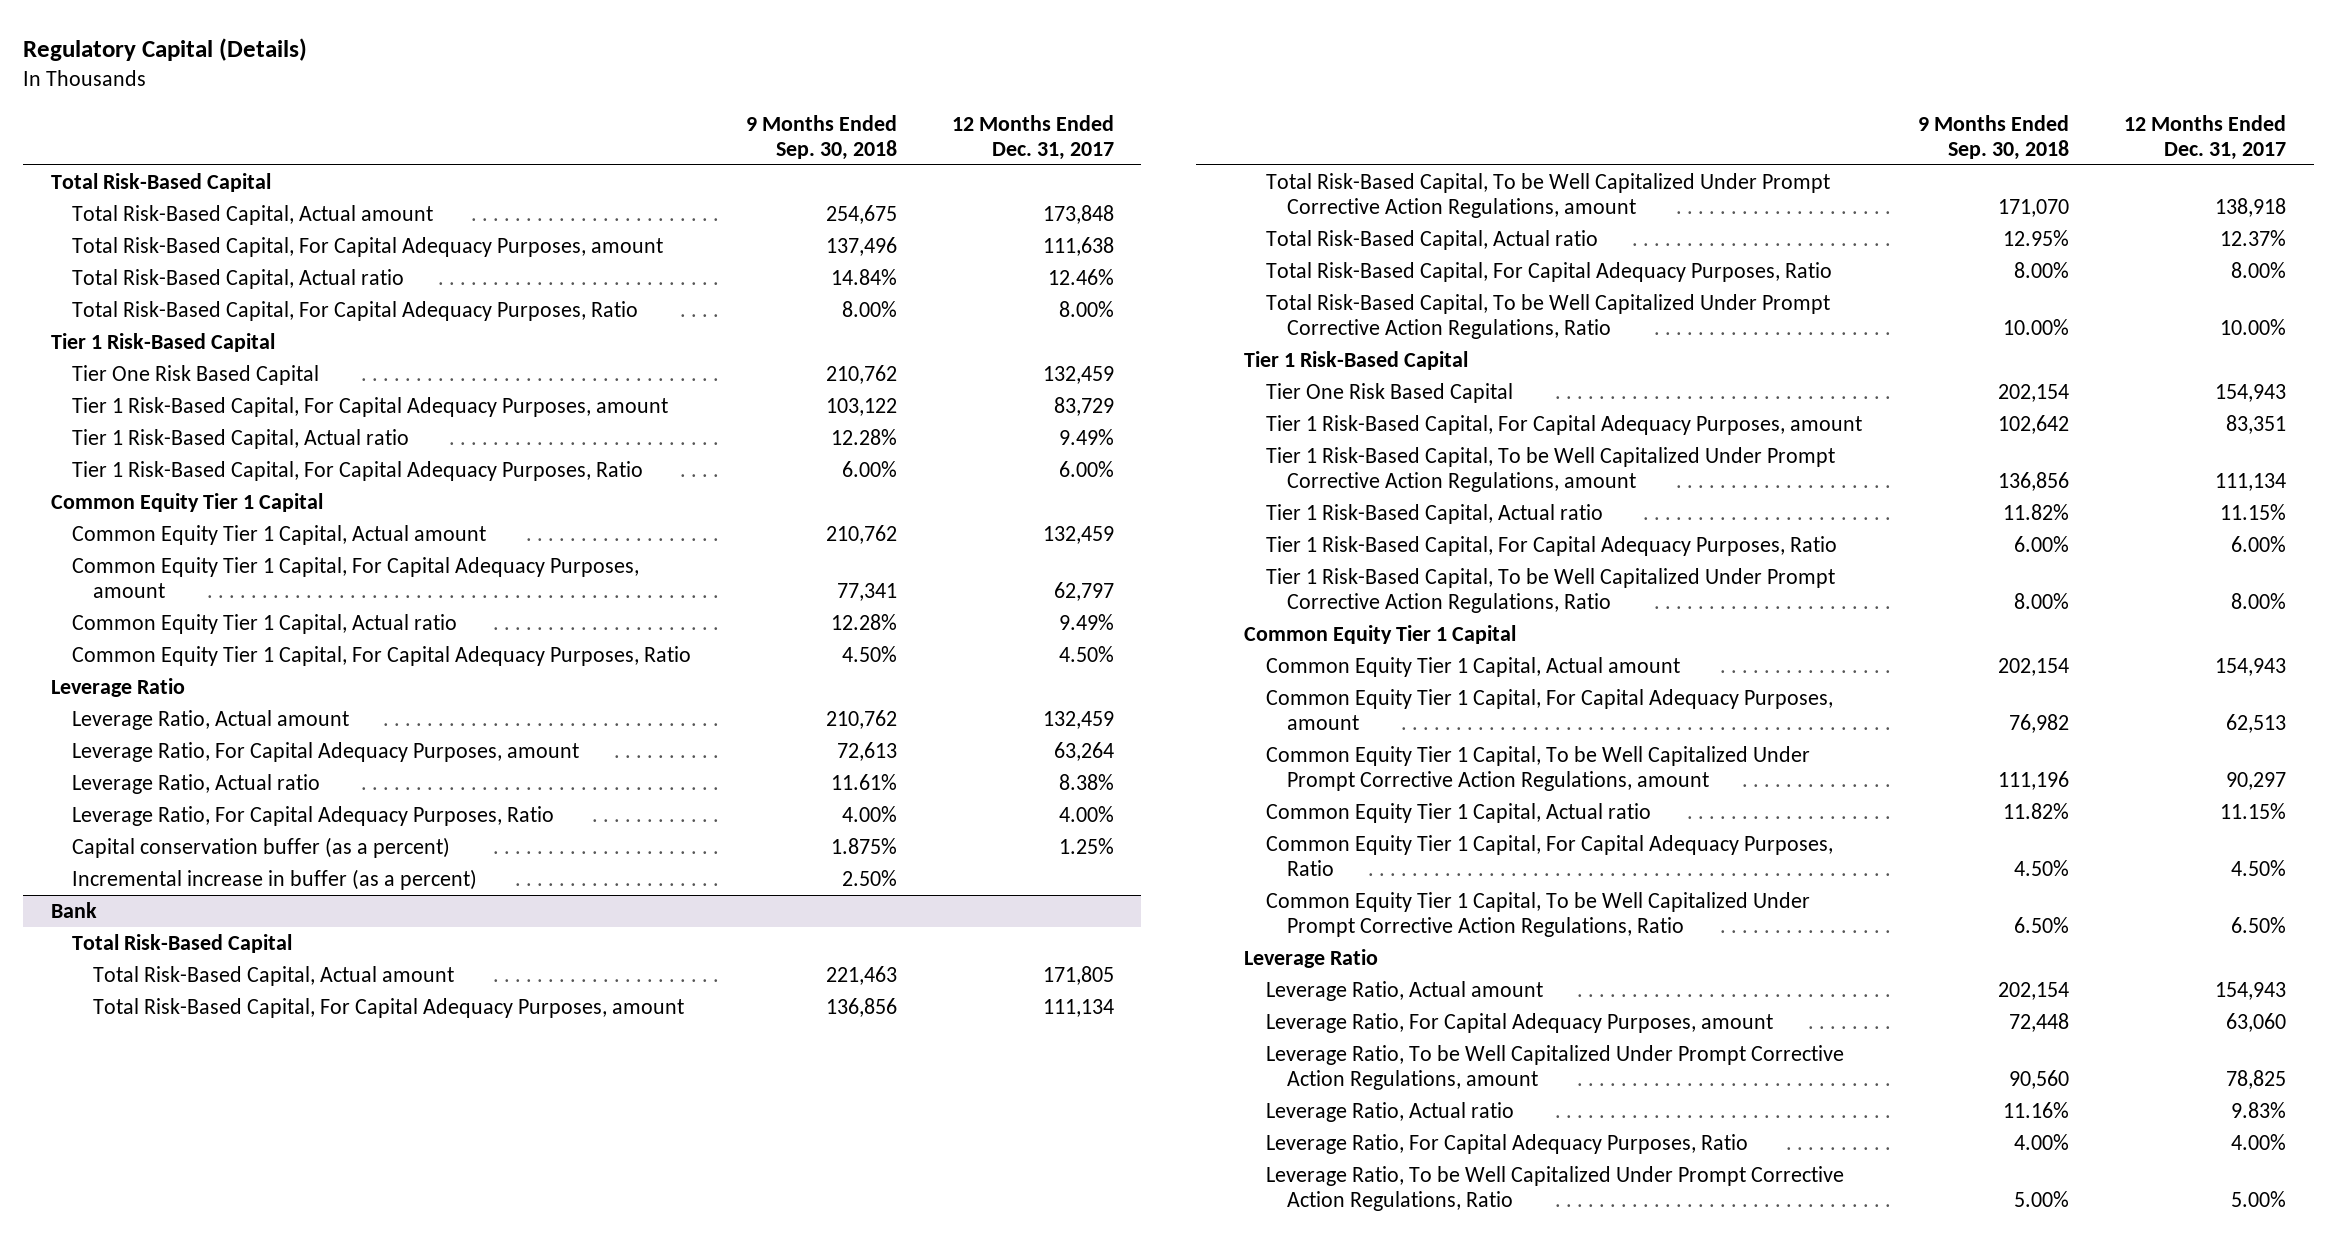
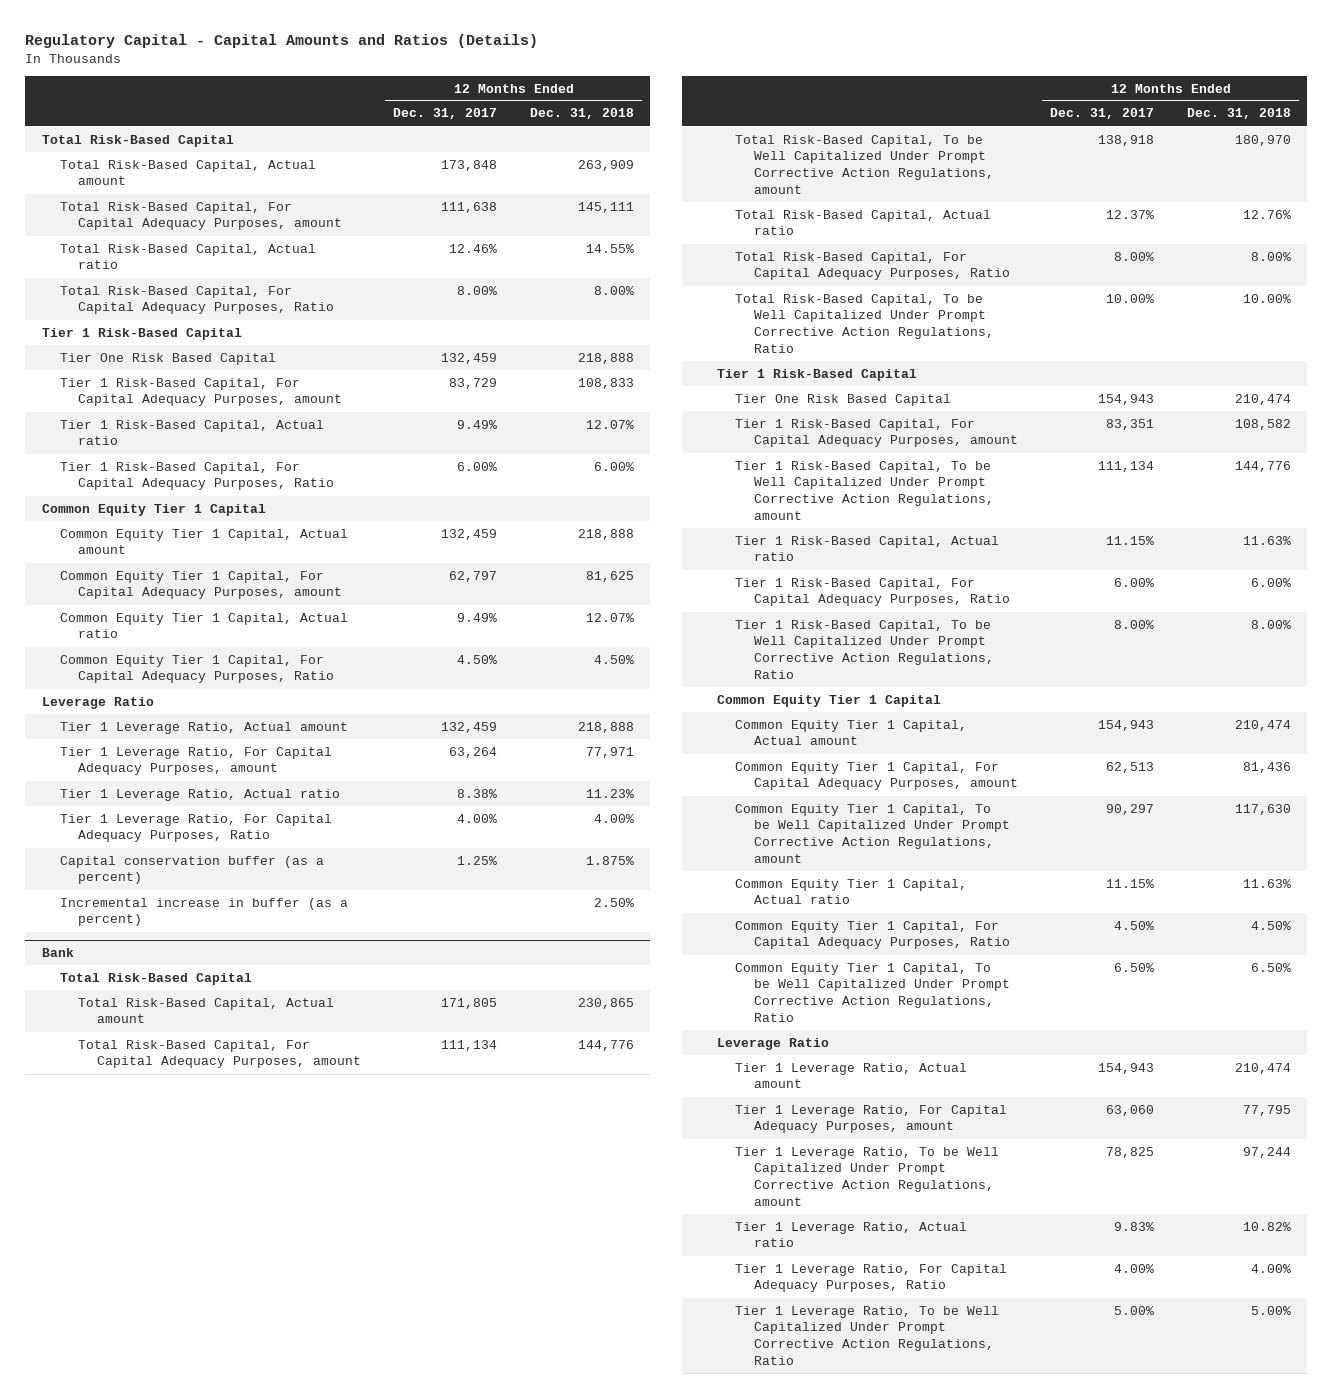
- Regulatory Capital (Details)
+ Regulatory Capital - Capital Amounts and Ratios (Details)
- | 9 Months Ended Sep. 30, 2018 | 12 Months Ended Dec. 31, 2017
+ | 12 Months Ended Dec. 31, 2017 | 12 Months Ended Dec. 31, 2018
- Leverage Ratio, Actual amount | 210,762 | 132,459
- Leverage Ratio, For Capital Adequacy Purposes, amount | 72,613 | 63,264
- Leverage Ratio, Actual ratio | 11.61% | 8.38%
- Leverage Ratio, For Capital Adequacy Purposes, Ratio | 4.00% | 4.00%
+ Tier 1 Leverage Ratio, Actual amount | 132,459 | 218,888
+ Tier 1 Leverage Ratio, For Capital Adequacy Purposes, amount | 63,264 | 77,971
+ Tier 1 Leverage Ratio, Actual ratio | 8.38% | 11.23%
+ Tier 1 Leverage Ratio, For Capital Adequacy Purposes, Ratio | 4.00% | 4.00%
@ Bank
- Leverage Ratio, Actual amount | 202,154 | 154,943
- Leverage Ratio, For Capital Adequacy Purposes, amount | 72,448 | 63,060
- Leverage Ratio, To be Well Capitalized Under Prompt Corrective Action Regulations, amount | 90,560 | 78,825
- Leverage Ratio, Actual ratio | 11.16% | 9.83%
- Leverage Ratio, For Capital Adequacy Purposes, Ratio | 4.00% | 4.00%
- Leverage Ratio, To be Well Capitalized Under Prompt Corrective Action Regulations, Ratio | 5.00% | 5.00%
+ Tier 1 Leverage Ratio, Actual amount | 154,943 | 210,474
+ Tier 1 Leverage Ratio, For Capital Adequacy Purposes, amount | 63,060 | 77,795
+ Tier 1 Leverage Ratio, To be Well Capitalized Under Prompt Corrective Action Regulations, amount | 78,825 | 97,244
+ Tier 1 Leverage Ratio, Actual ratio | 9.83% | 10.82%
+ Tier 1 Leverage Ratio, For Capital Adequacy Purposes, Ratio | 4.00% | 4.00%
+ Tier 1 Leverage Ratio, To be Well Capitalized Under Prompt Corrective Action Regulations, Ratio | 5.00% | 5.00%

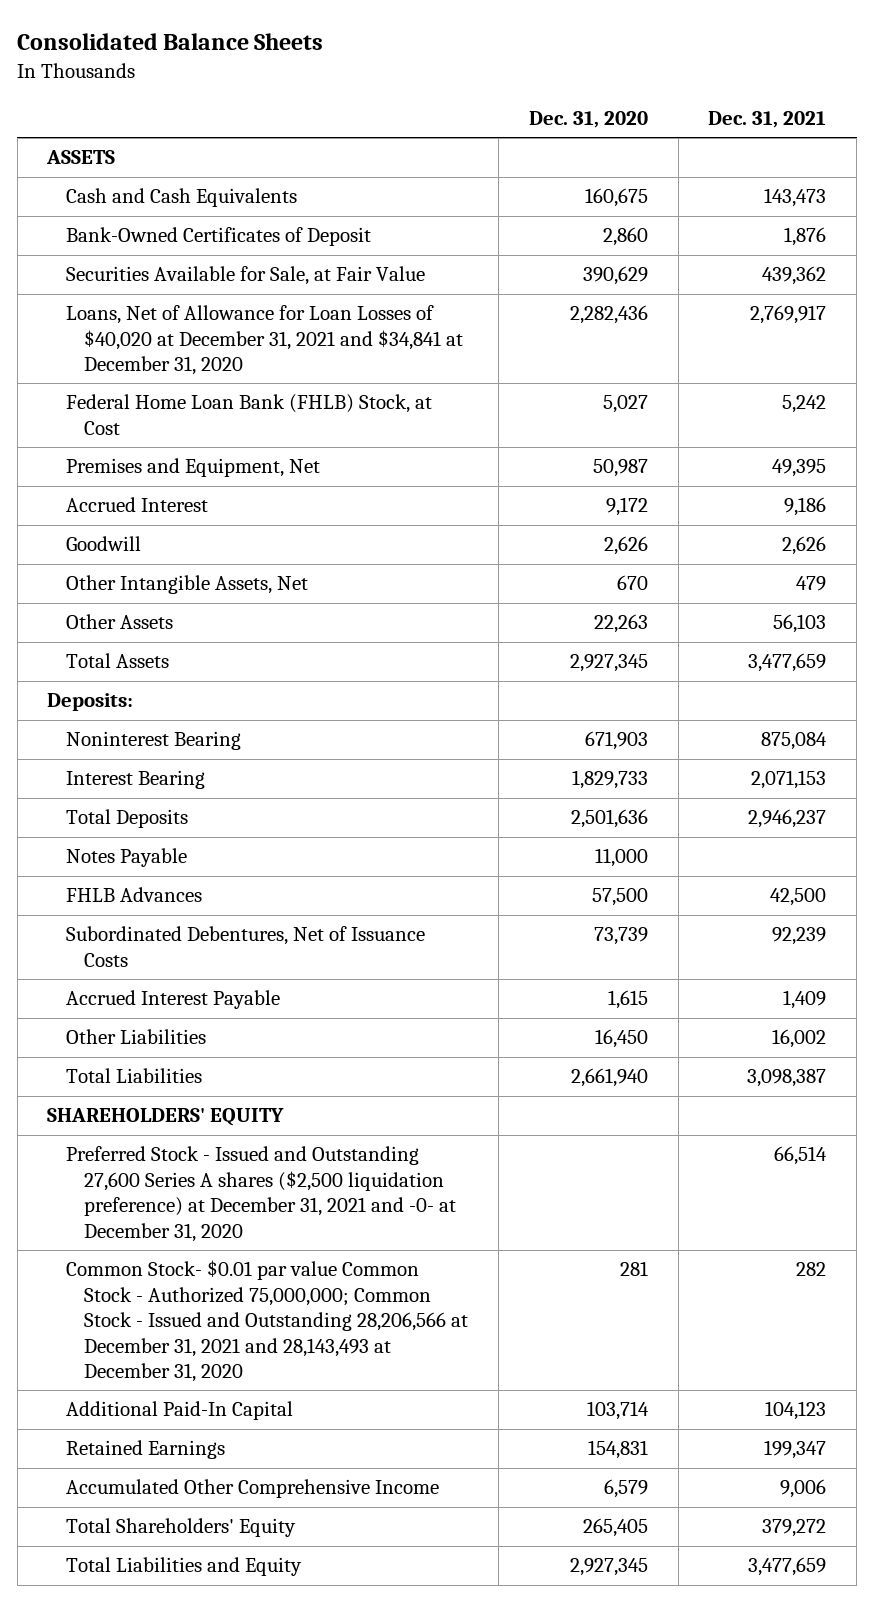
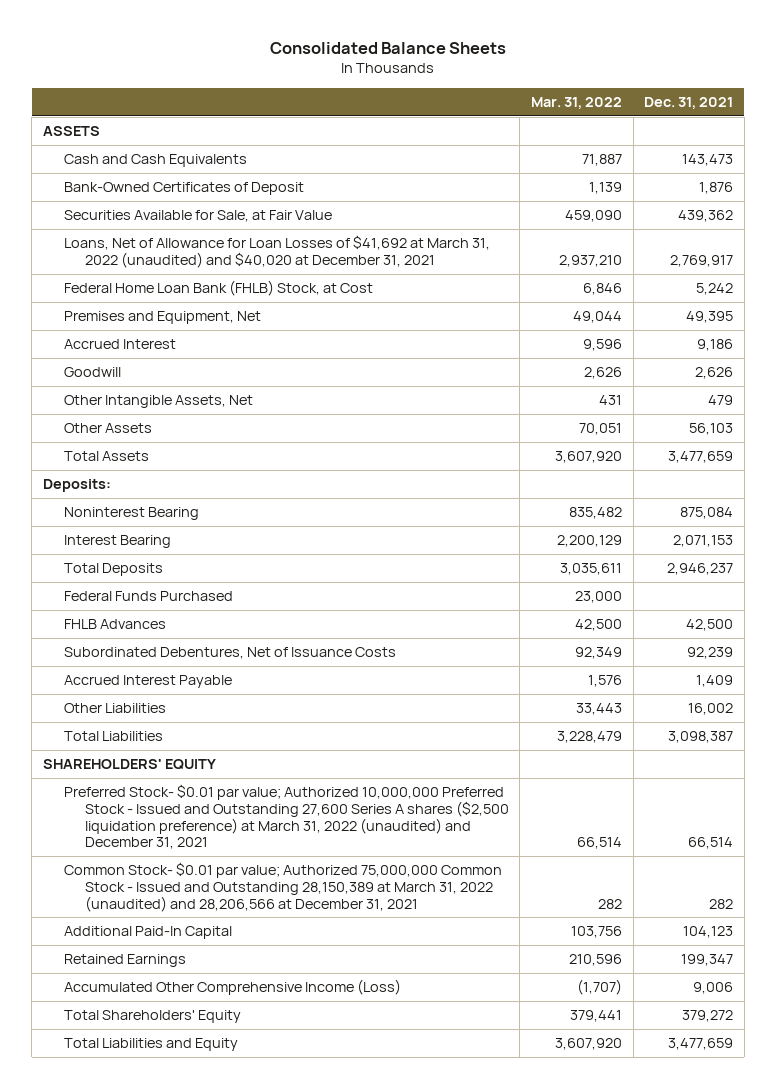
- | Dec. 31, 2020 | Dec. 31, 2021
+ | Mar. 31, 2022 | Dec. 31, 2021
- Loans, Net of Allowance for Loan Losses of $40,020 at December 31, 2021 and $34,841 at December 31, 2020 | 2,282,436 | 2,769,917
+ Loans, Net of Allowance for Loan Losses of $41,692 at March 31, 2022 (unaudited) and $40,020 at December 31, 2021 | 2,937,210 | 2,769,917
- Notes Payable | 11,000 |
+ Federal Funds Purchased | 23,000 |
- Preferred Stock - Issued and Outstanding 27,600 Series A shares ($2,500 liquidation preference) at December 31, 2021 and -0- at December 31, 2020 | | 66,514
- Common Stock- $0.01 par value Common Stock - Authorized 75,000,000; Common Stock - Issued and Outstanding 28,206,566 at December 31, 2021 and 28,143,493 at December 31, 2020 | 281 | 282
+ Preferred Stock- $0.01 par value; Authorized 10,000,000 Preferred Stock - Issued and Outstanding 27,600 Series A shares ($2,500 liquidation preference) at March 31, 2022 (unaudited) and December 31, 2021 | 66,514 | 66,514
+ Common Stock- $0.01 par value; Authorized 75,000,000 Common Stock - Issued and Outstanding 28,150,389 at March 31, 2022 (unaudited) and 28,206,566 at December 31, 2021 | 282 | 282
- Accumulated Other Comprehensive Income | 6,579 | 9,006
+ Accumulated Other Comprehensive Income (Loss) | (1,707) | 9,006

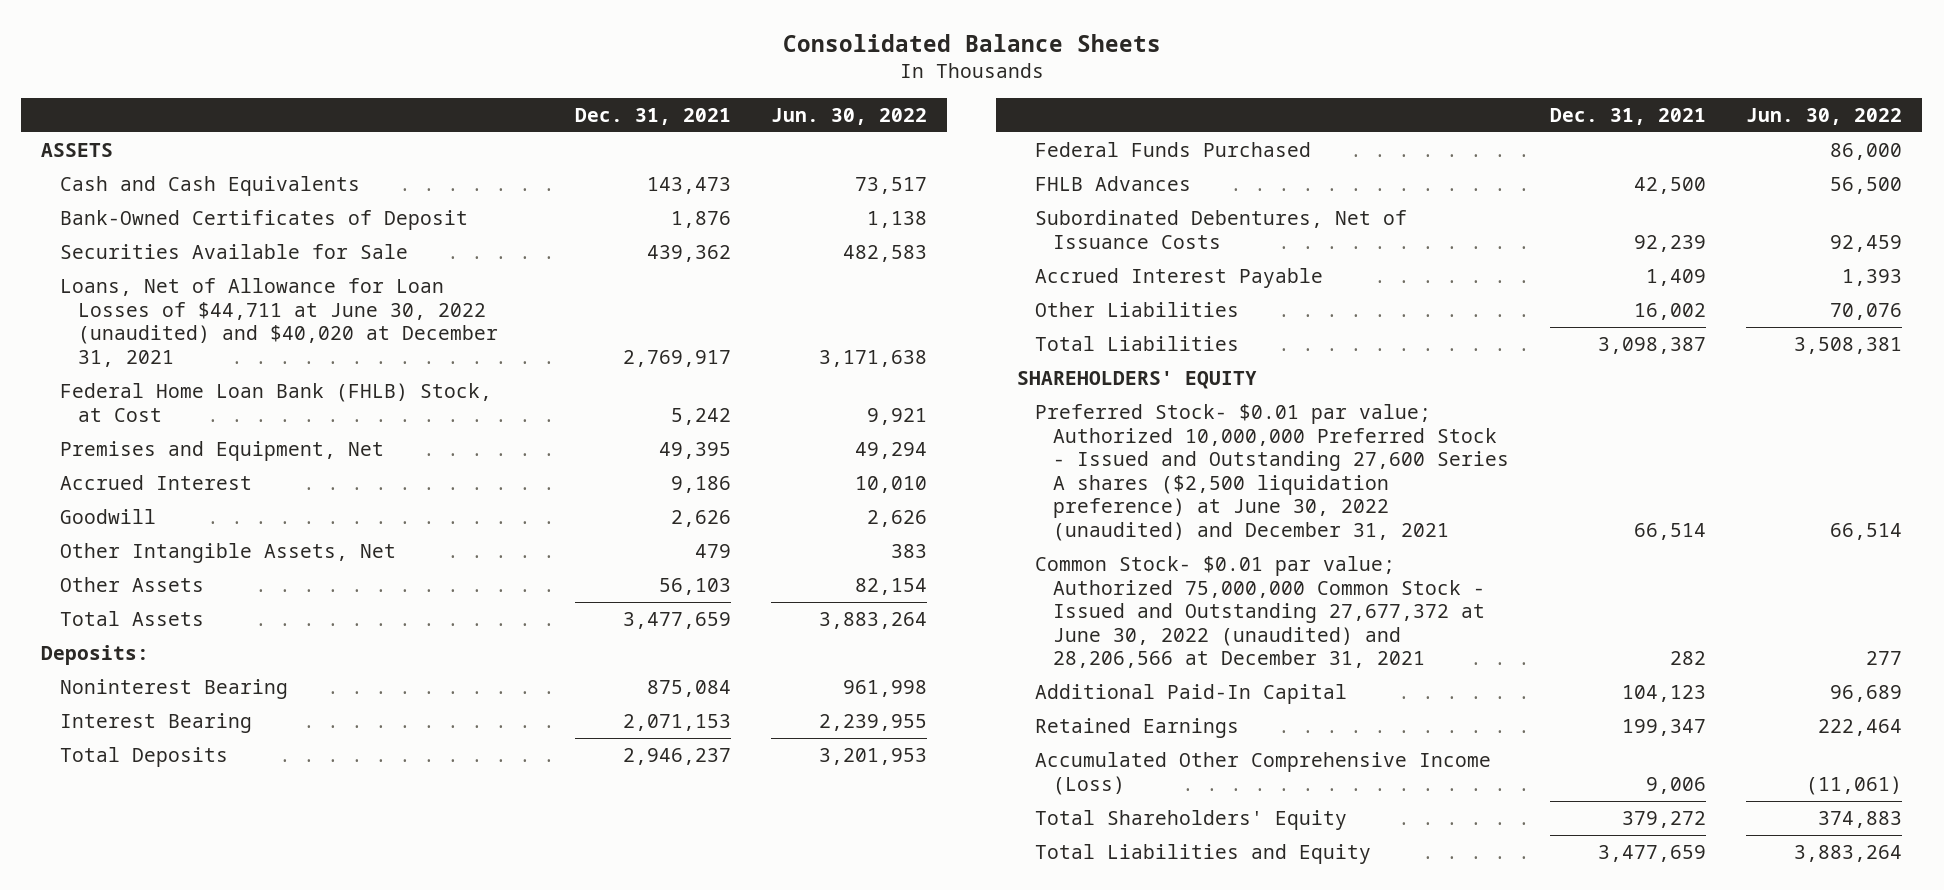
- | Mar. 31, 2022 | Dec. 31, 2021
+ | Dec. 31, 2021 | Jun. 30, 2022
- Securities Available for Sale, at Fair Value | 459,090 | 439,362
- Loans, Net of Allowance for Loan Losses of $41,692 at March 31, 2022 (unaudited) and $40,020 at December 31, 2021 | 2,937,210 | 2,769,917
+ Securities Available for Sale | 439,362 | 482,583
+ Loans, Net of Allowance for Loan Losses of $44,711 at June 30, 2022 (unaudited) and $40,020 at December 31, 2021 | 2,769,917 | 3,171,638
- Preferred Stock- $0.01 par value; Authorized 10,000,000 Preferred Stock - Issued and Outstanding 27,600 Series A shares ($2,500 liquidation preference) at March 31, 2022 (unaudited) and December 31, 2021 | 66,514 | 66,514
- Common Stock- $0.01 par value; Authorized 75,000,000 Common Stock - Issued and Outstanding 28,150,389 at March 31, 2022 (unaudited) and 28,206,566 at December 31, 2021 | 282 | 282
+ Preferred Stock- $0.01 par value; Authorized 10,000,000 Preferred Stock - Issued and Outstanding 27,600 Series A shares ($2,500 liquidation preference) at June 30, 2022 (unaudited) and December 31, 2021 | 66,514 | 66,514
+ Common Stock- $0.01 par value; Authorized 75,000,000 Common Stock - Issued and Outstanding 27,677,372 at June 30, 2022 (unaudited) and 28,206,566 at December 31, 2021 | 282 | 277

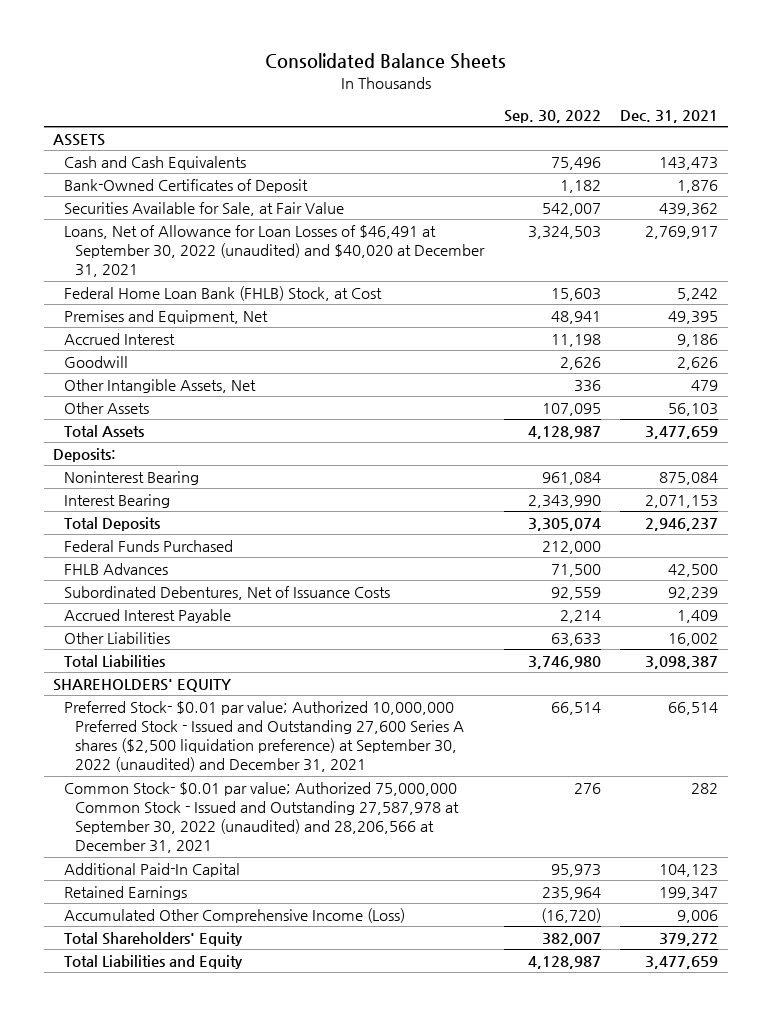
- | Dec. 31, 2021 | Jun. 30, 2022
+ | Sep. 30, 2022 | Dec. 31, 2021
- Securities Available for Sale | 439,362 | 482,583
- Loans, Net of Allowance for Loan Losses of $44,711 at June 30, 2022 (unaudited) and $40,020 at December 31, 2021 | 2,769,917 | 3,171,638
+ Securities Available for Sale, at Fair Value | 542,007 | 439,362
+ Loans, Net of Allowance for Loan Losses of $46,491 at September 30, 2022 (unaudited) and $40,020 at December 31, 2021 | 3,324,503 | 2,769,917
- Preferred Stock- $0.01 par value; Authorized 10,000,000 Preferred Stock - Issued and Outstanding 27,600 Series A shares ($2,500 liquidation preference) at June 30, 2022 (unaudited) and December 31, 2021 | 66,514 | 66,514
- Common Stock- $0.01 par value; Authorized 75,000,000 Common Stock - Issued and Outstanding 27,677,372 at June 30, 2022 (unaudited) and 28,206,566 at December 31, 2021 | 282 | 277
+ Preferred Stock- $0.01 par value; Authorized 10,000,000 Preferred Stock - Issued and Outstanding 27,600 Series A shares ($2,500 liquidation preference) at September 30, 2022 (unaudited) and December 31, 2021 | 66,514 | 66,514
+ Common Stock- $0.01 par value; Authorized 75,000,000 Common Stock - Issued and Outstanding 27,587,978 at September 30, 2022 (unaudited) and 28,206,566 at December 31, 2021 | 276 | 282

